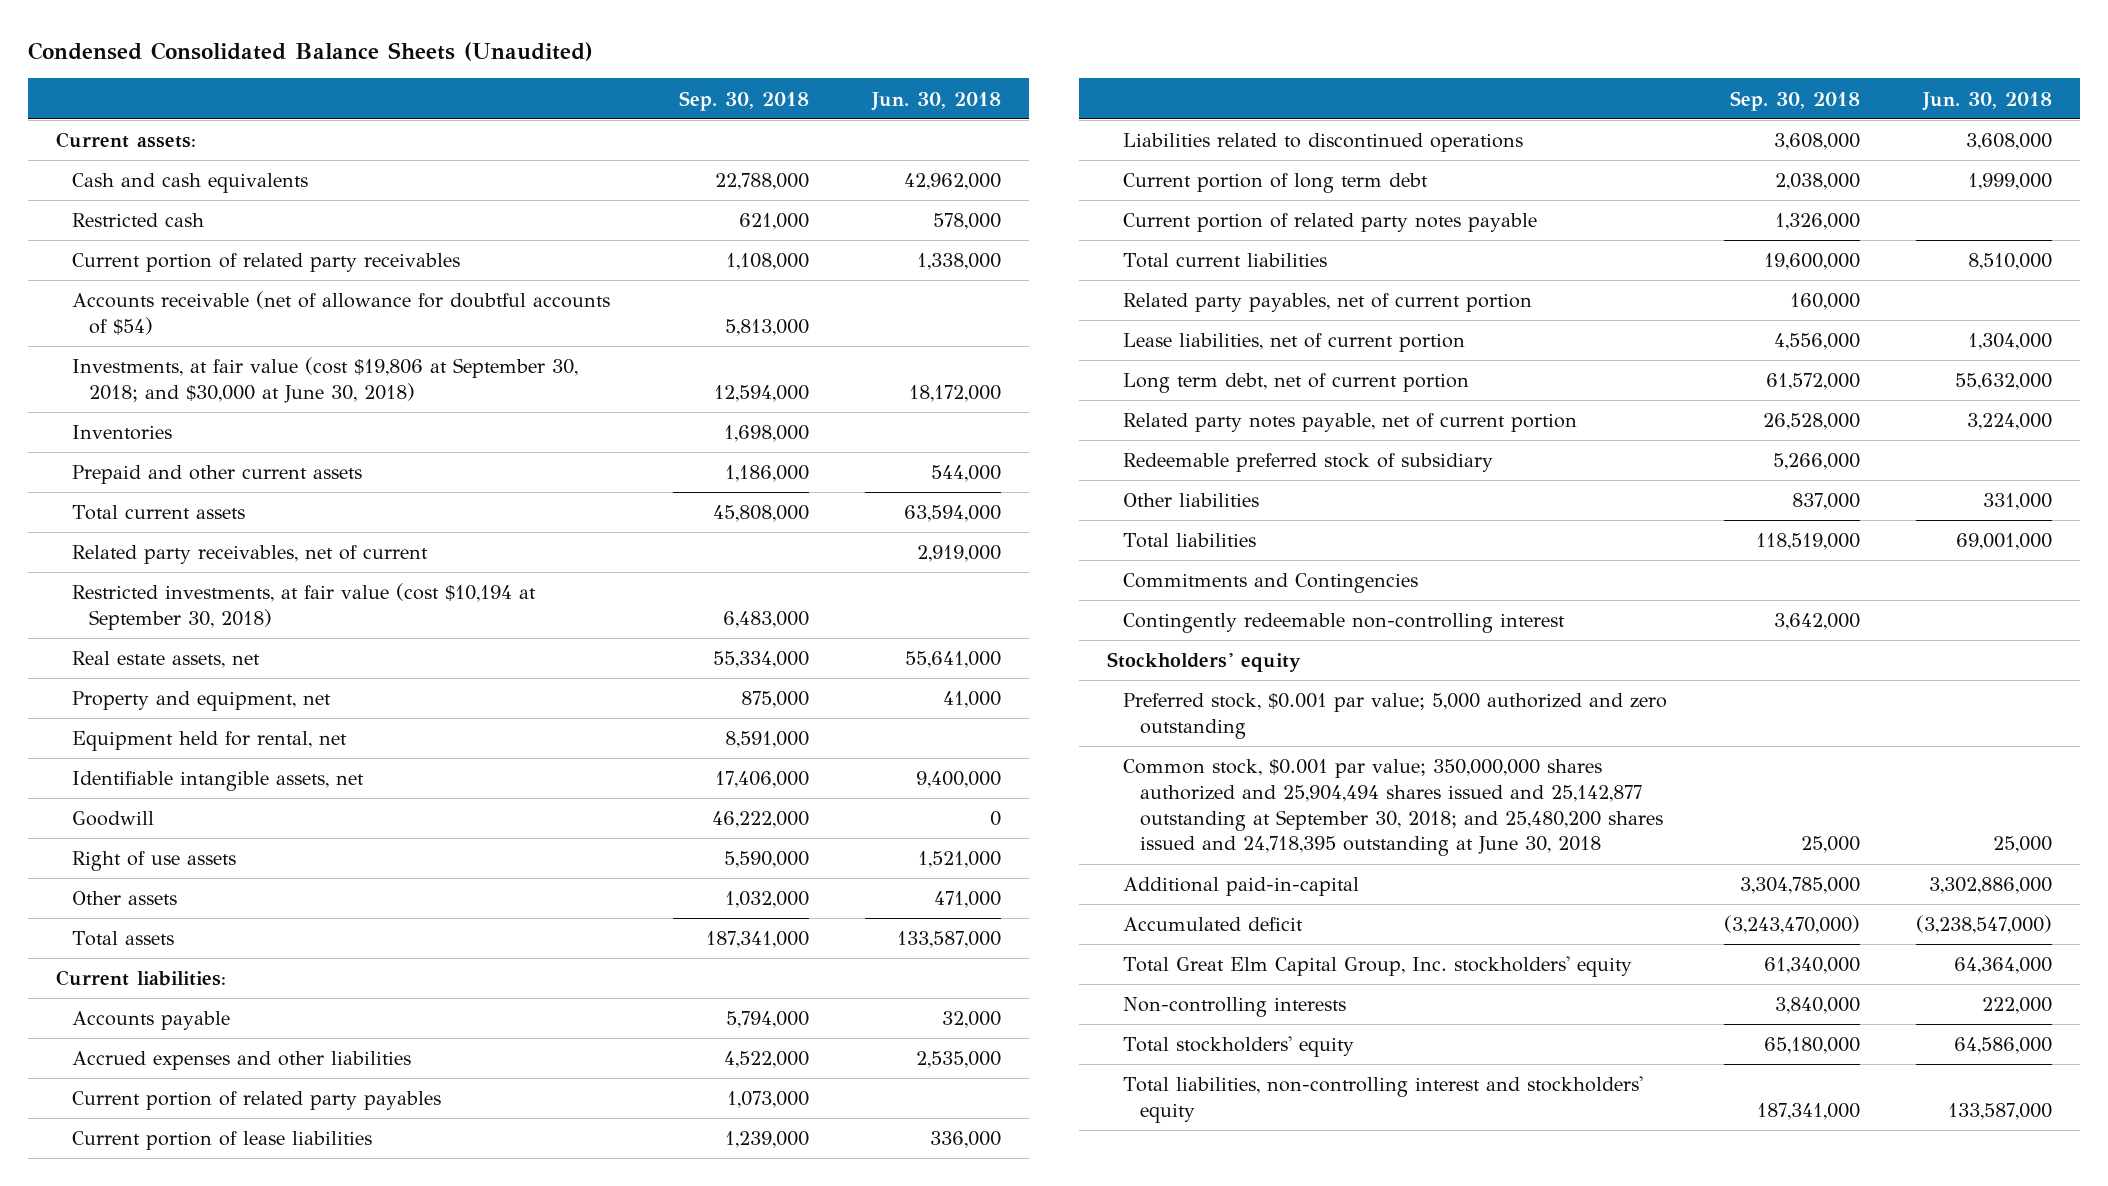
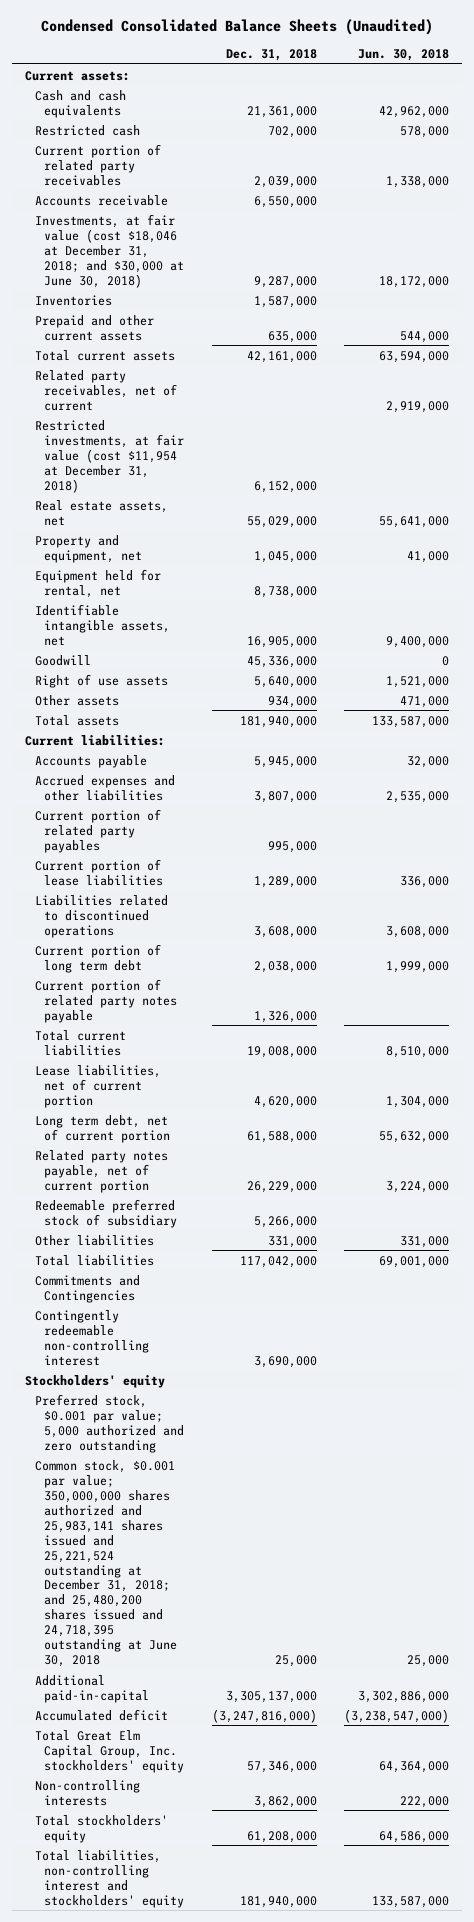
- | Sep. 30, 2018 | Jun. 30, 2018
+ | Dec. 31, 2018 | Jun. 30, 2018
- Accounts receivable (net of allowance for doubtful accounts of $54) | 5,813,000 |
- Investments, at fair value (cost $19,806 at September 30, 2018; and $30,000 at June 30, 2018) | 12,594,000 | 18,172,000
+ Accounts receivable | 6,550,000 |
+ Investments, at fair value (cost $18,046 at December 31, 2018; and $30,000 at June 30, 2018) | 9,287,000 | 18,172,000
- Restricted investments, at fair value (cost $10,194 at September 30, 2018) | 6,483,000 |
+ Restricted investments, at fair value (cost $11,954 at December 31, 2018) | 6,152,000 |
- Related party payables, net of current portion | 160,000 |
- Common stock, $0.001 par value; 350,000,000 shares authorized and 25,904,494 shares issued and 25,142,877 outstanding at September 30, 2018; and 25,480,200 shares issued and 24,718,395 outstanding at June 30, 2018 | 25,000 | 25,000
+ Common stock, $0.001 par value; 350,000,000 shares authorized and 25,983,141 shares issued and 25,221,524 outstanding at December 31, 2018; and 25,480,200 shares issued and 24,718,395 outstanding at June 30, 2018 | 25,000 | 25,000

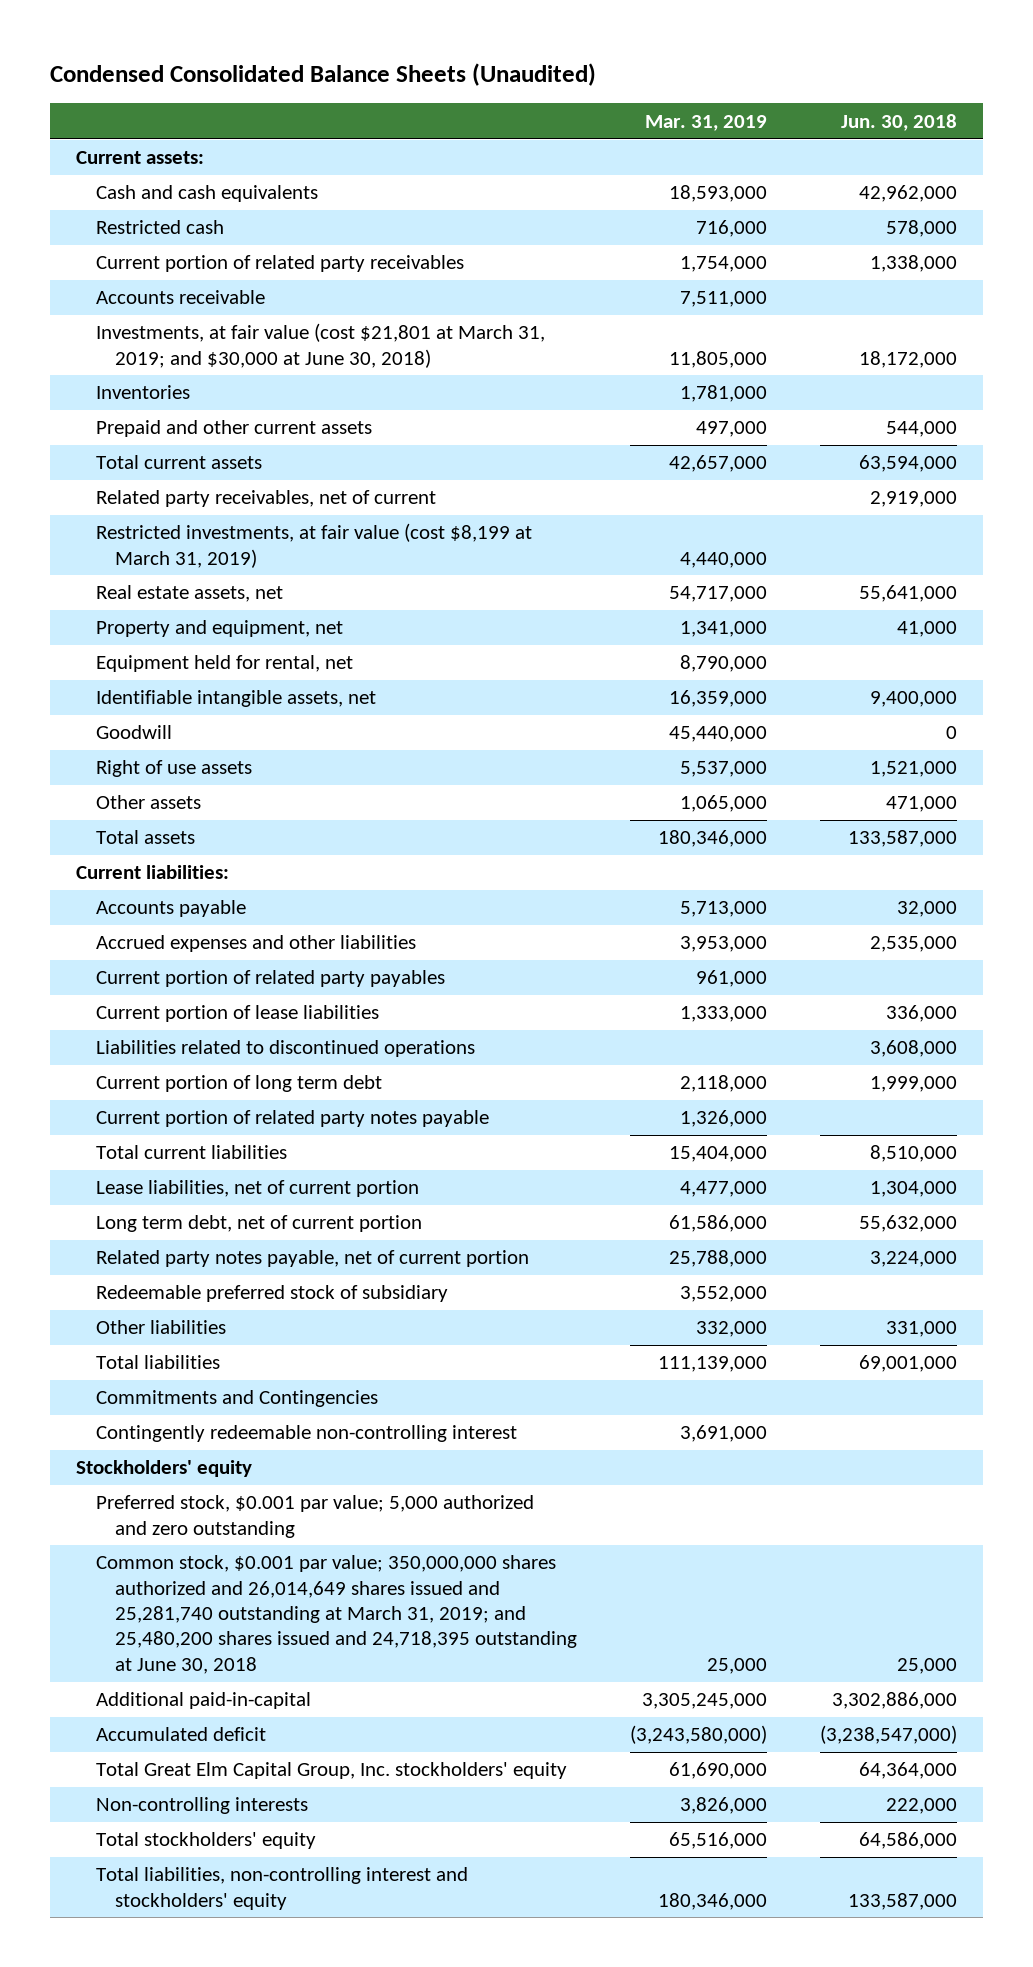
- | Dec. 31, 2018 | Jun. 30, 2018
+ | Mar. 31, 2019 | Jun. 30, 2018
- Investments, at fair value (cost $18,046 at December 31, 2018; and $30,000 at June 30, 2018) | 9,287,000 | 18,172,000
+ Investments, at fair value (cost $21,801 at March 31, 2019; and $30,000 at June 30, 2018) | 11,805,000 | 18,172,000
- Restricted investments, at fair value (cost $11,954 at December 31, 2018) | 6,152,000 |
+ Restricted investments, at fair value (cost $8,199 at March 31, 2019) | 4,440,000 |
- Common stock, $0.001 par value; 350,000,000 shares authorized and 25,983,141 shares issued and 25,221,524 outstanding at December 31, 2018; and 25,480,200 shares issued and 24,718,395 outstanding at June 30, 2018 | 25,000 | 25,000
+ Common stock, $0.001 par value; 350,000,000 shares authorized and 26,014,649 shares issued and 25,281,740 outstanding at March 31, 2019; and 25,480,200 shares issued and 24,718,395 outstanding at June 30, 2018 | 25,000 | 25,000

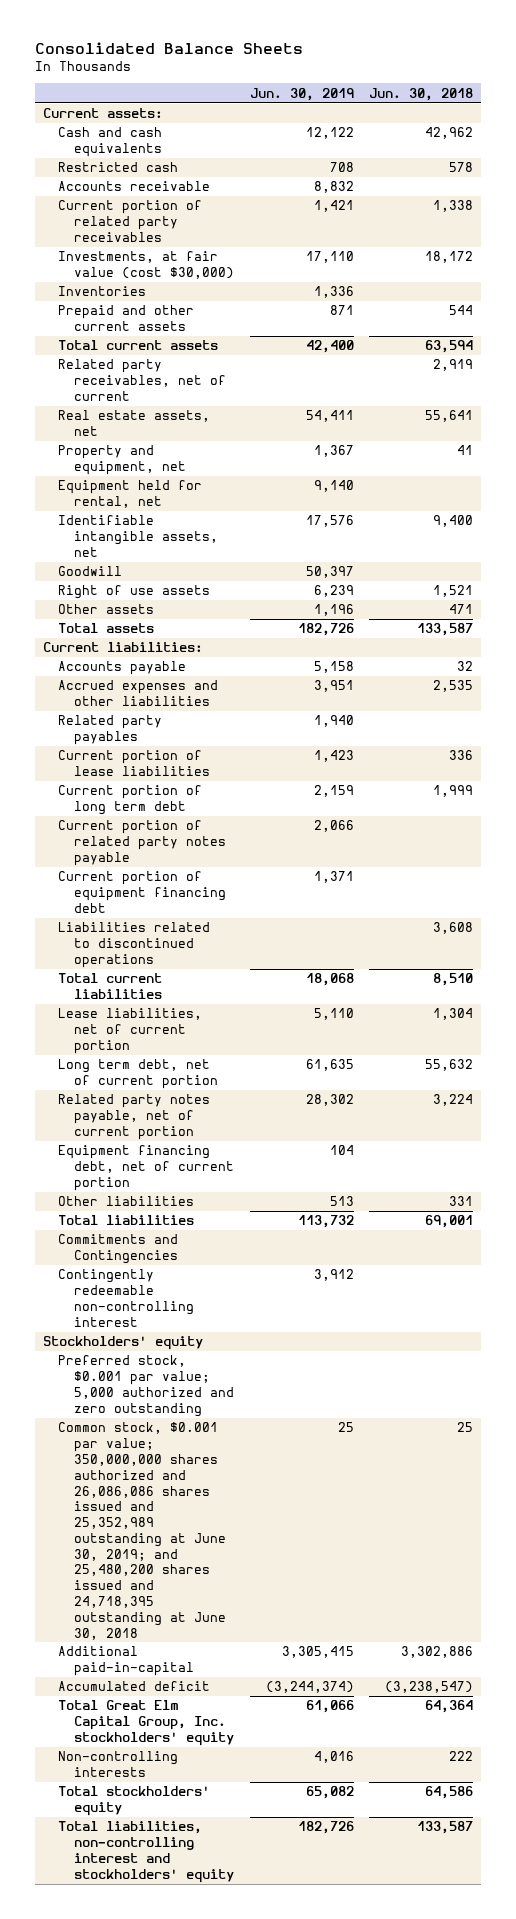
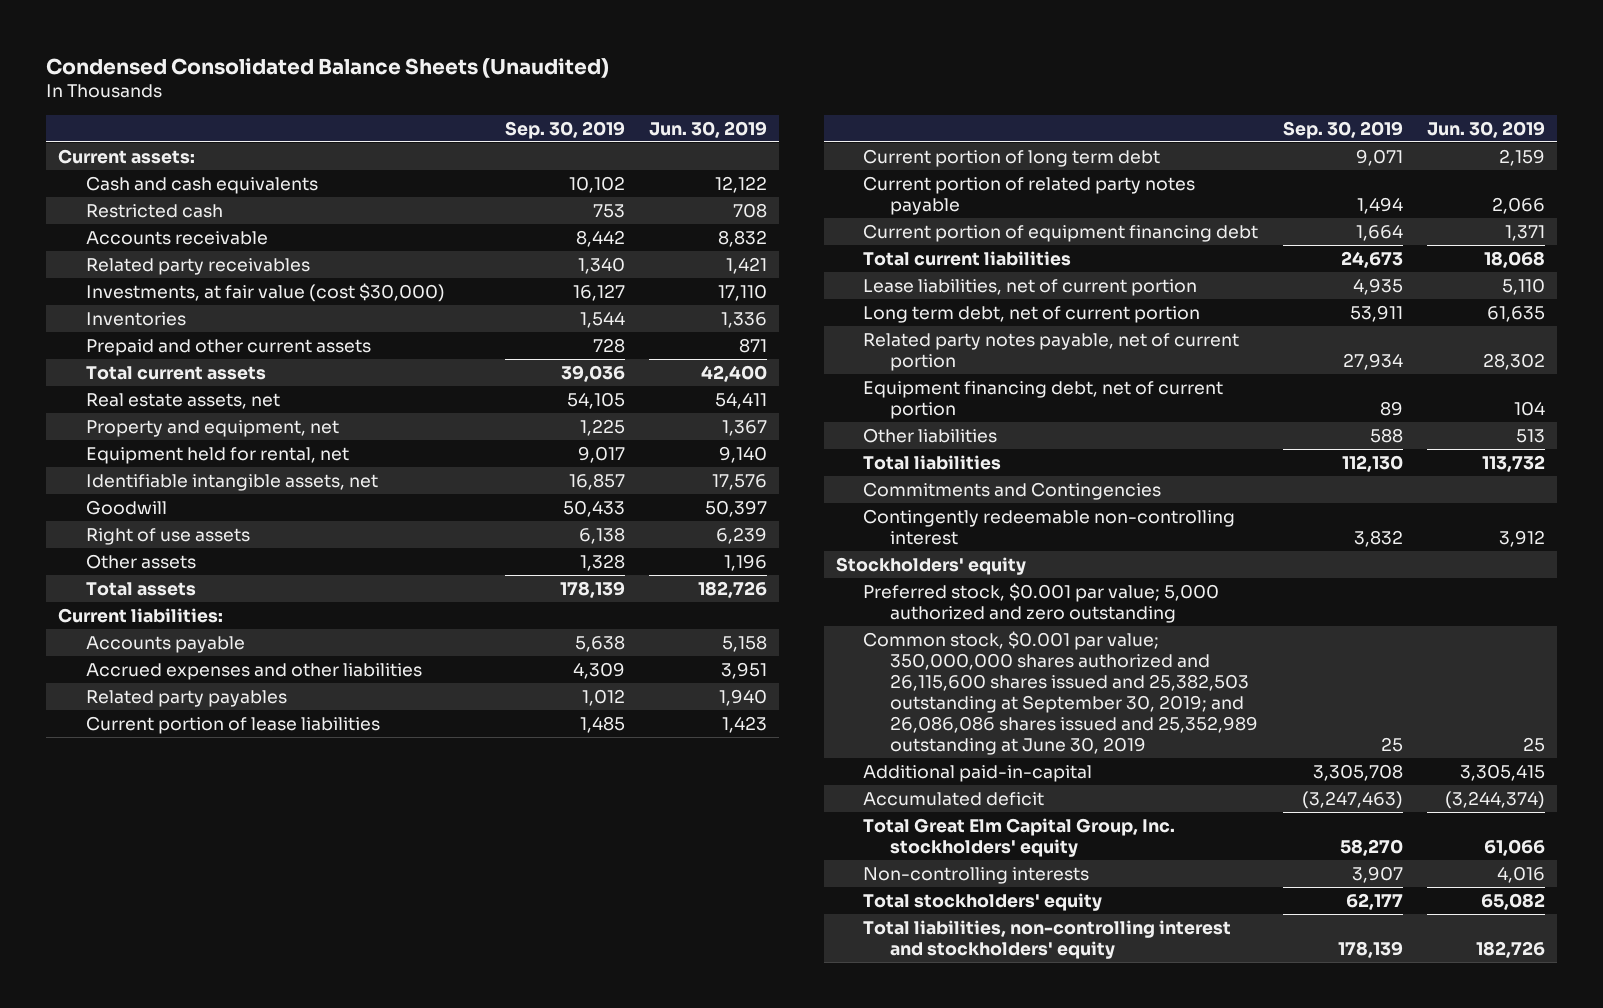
- Consolidated Balance Sheets
+ Condensed Consolidated Balance Sheets (Unaudited)
- | Jun. 30, 2019 | Jun. 30, 2018
+ | Sep. 30, 2019 | Jun. 30, 2019
- Current portion of related party receivables | 1,421 | 1,338
+ Related party receivables | 1,340 | 1,421
- Related party receivables, net of current | | 2,919
- Liabilities related to discontinued operations | | 3,608
- Common stock, $0.001 par value; 350,000,000 shares authorized and 26,086,086 shares issued and 25,352,989 outstanding at June 30, 2019; and 25,480,200 shares issued and 24,718,395 outstanding at June 30, 2018 | 25 | 25
+ Common stock, $0.001 par value; 350,000,000 shares authorized and 26,115,600 shares issued and 25,382,503 outstanding at September 30, 2019; and 26,086,086 shares issued and 25,352,989 outstanding at June 30, 2019 | 25 | 25

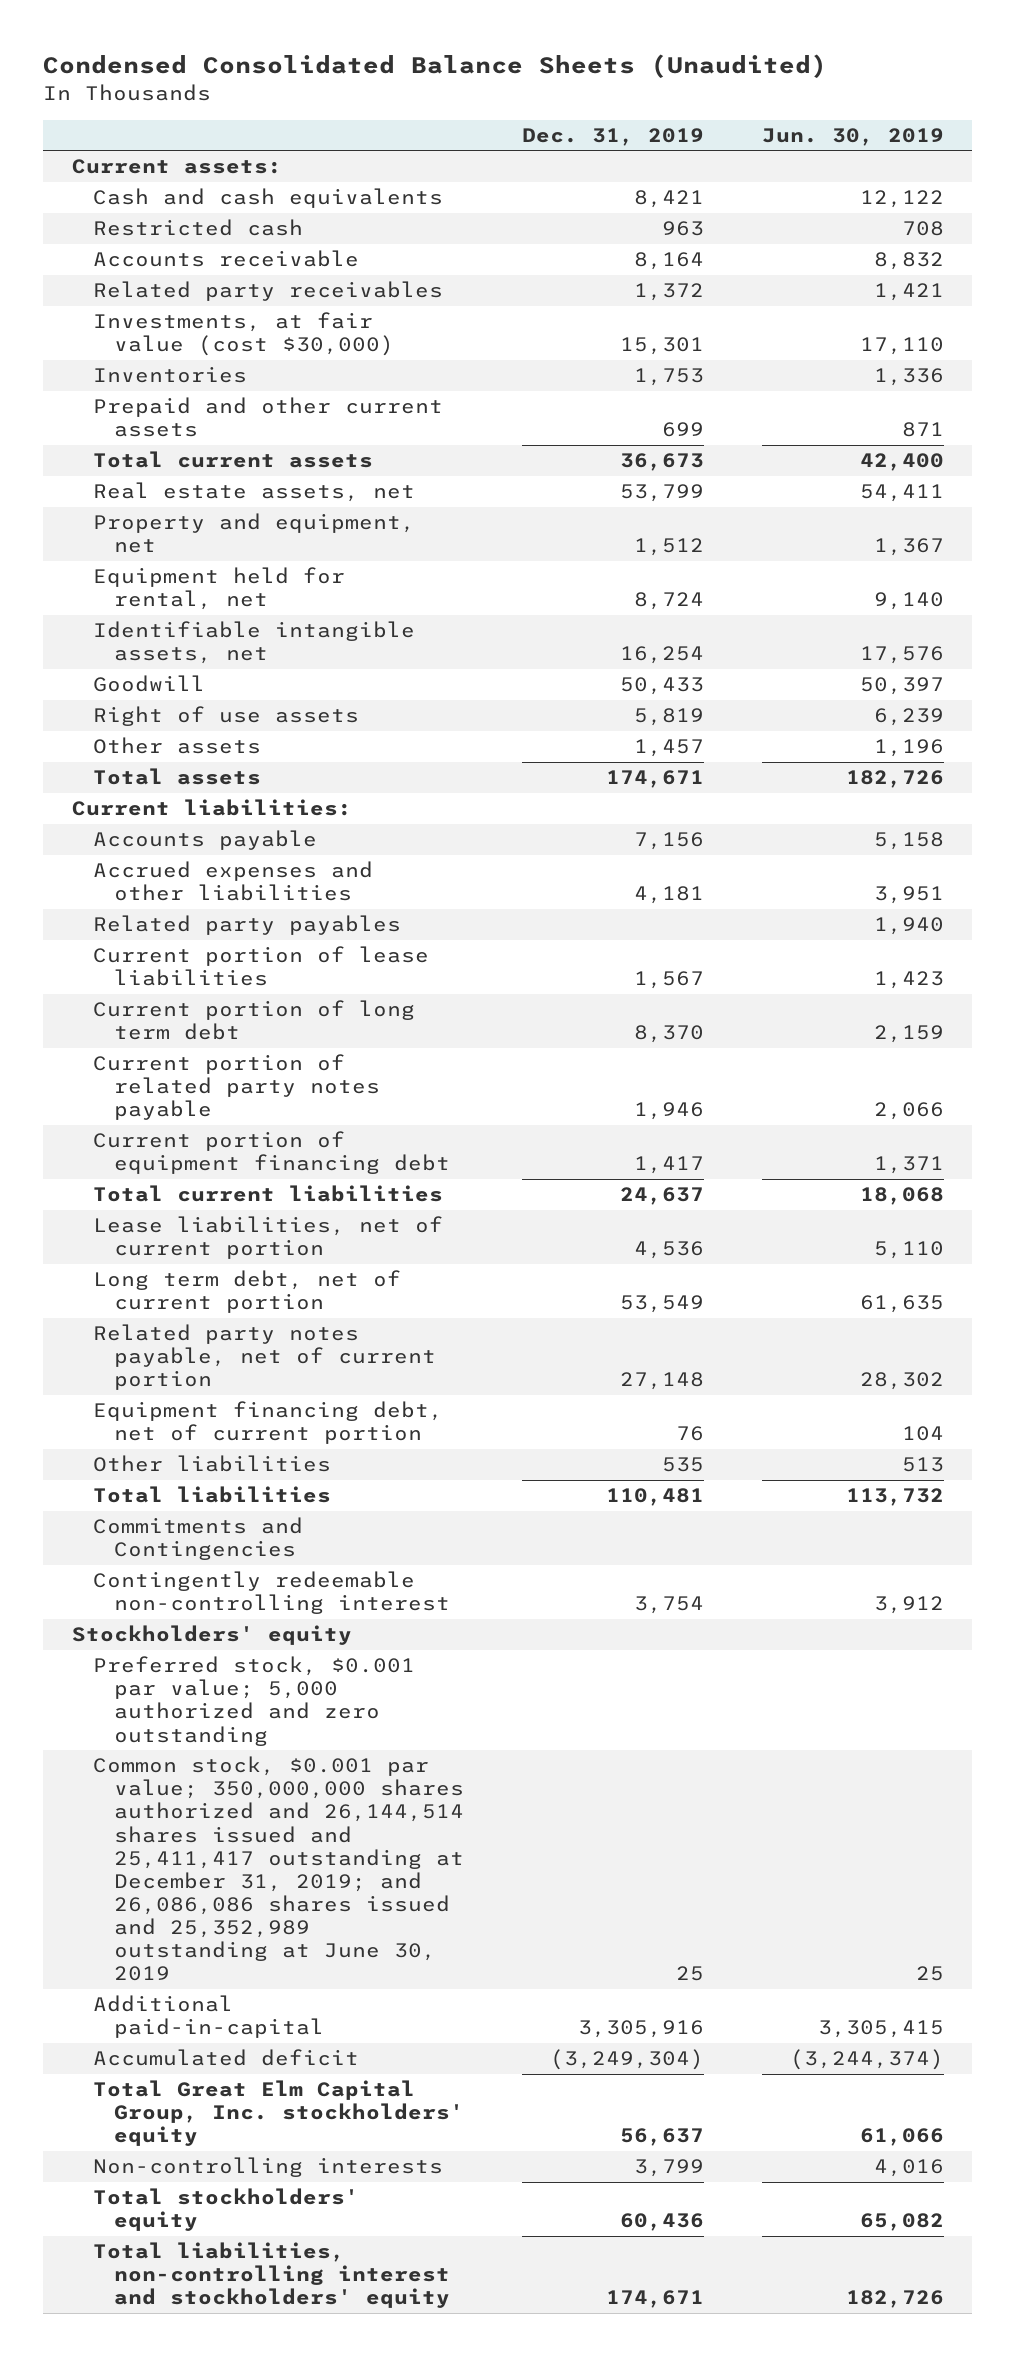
- | Sep. 30, 2019 | Jun. 30, 2019
+ | Dec. 31, 2019 | Jun. 30, 2019
- Common stock, $0.001 par value; 350,000,000 shares authorized and 26,115,600 shares issued and 25,382,503 outstanding at September 30, 2019; and 26,086,086 shares issued and 25,352,989 outstanding at June 30, 2019 | 25 | 25
+ Common stock, $0.001 par value; 350,000,000 shares authorized and 26,144,514 shares issued and 25,411,417 outstanding at December 31, 2019; and 26,086,086 shares issued and 25,352,989 outstanding at June 30, 2019 | 25 | 25

